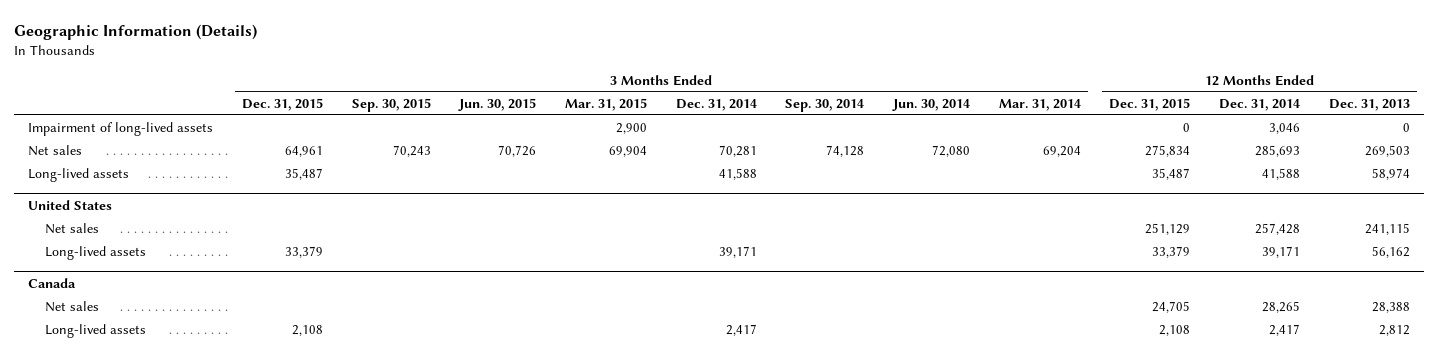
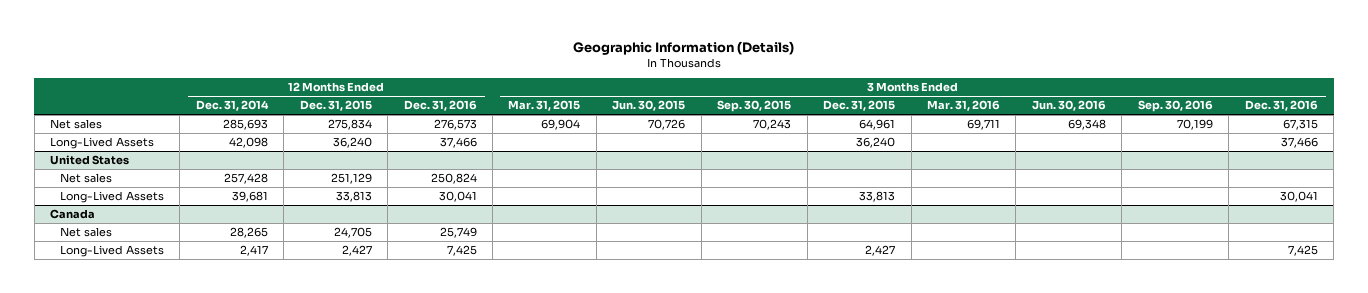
- | 3 Months Ended Dec. 31, 2015 | 3 Months Ended Sep. 30, 2015 | 3 Months Ended Jun. 30, 2015 | 3 Months Ended Mar. 31, 2015 | 3 Months Ended Dec. 31, 2014 | 3 Months Ended Sep. 30, 2014 | 3 Months Ended Jun. 30, 2014 | 3 Months Ended Mar. 31, 2014 | 12 Months Ended Dec. 31, 2015 | 12 Months Ended Dec. 31, 2014 | 12 Months Ended Dec. 31, 2013
+ | 12 Months Ended Dec. 31, 2014 | 12 Months Ended Dec. 31, 2015 | 12 Months Ended Dec. 31, 2016 | 3 Months Ended Mar. 31, 2015 | 3 Months Ended Jun. 30, 2015 | 3 Months Ended Sep. 30, 2015 | 3 Months Ended Dec. 31, 2015 | 3 Months Ended Mar. 31, 2016 | 3 Months Ended Jun. 30, 2016 | 3 Months Ended Sep. 30, 2016 | 3 Months Ended Dec. 31, 2016
- Impairment of long-lived assets | | | | 2,900 | | | | | 0 | 3,046 | 0
- Long-lived assets | 35,487 | | | | 41,588 | | | | 35,487 | 41,588 | 58,974
+ Long-Lived Assets | 42,098 | 36,240 | 37,466 | | | | 36,240 | | | | 37,466
@ United States
- Long-lived assets | 33,379 | | | | 39,171 | | | | 33,379 | 39,171 | 56,162
+ Long-Lived Assets | 39,681 | 33,813 | 30,041 | | | | 33,813 | | | | 30,041
@ Canada
- Long-lived assets | 2,108 | | | | 2,417 | | | | 2,108 | 2,417 | 2,812
+ Long-Lived Assets | 2,417 | 2,427 | 7,425 | | | | 2,427 | | | | 7,425

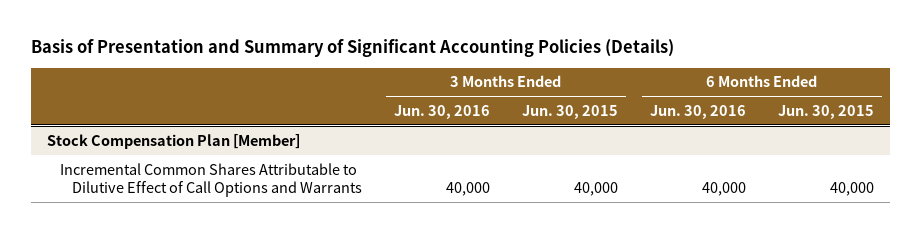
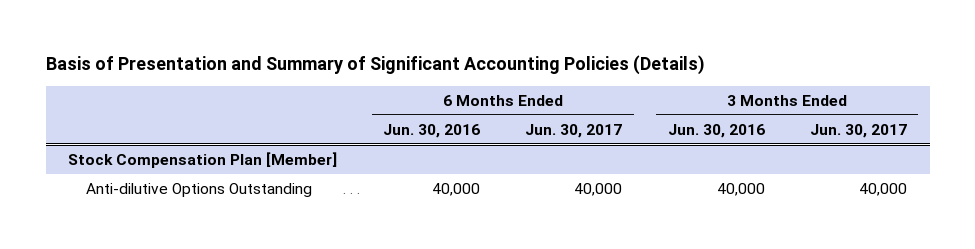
- | 3 Months Ended Jun. 30, 2016 | 3 Months Ended Jun. 30, 2015 | 6 Months Ended Jun. 30, 2016 | 6 Months Ended Jun. 30, 2015
+ | 6 Months Ended Jun. 30, 2016 | 6 Months Ended Jun. 30, 2017 | 3 Months Ended Jun. 30, 2016 | 3 Months Ended Jun. 30, 2017
@ Stock Compensation Plan [Member]
- Incremental Common Shares Attributable to Dilutive Effect of Call Options and Warrants | 40,000 | 40,000 | 40,000 | 40,000
+ Anti-dilutive Options Outstanding | 40,000 | 40,000 | 40,000 | 40,000

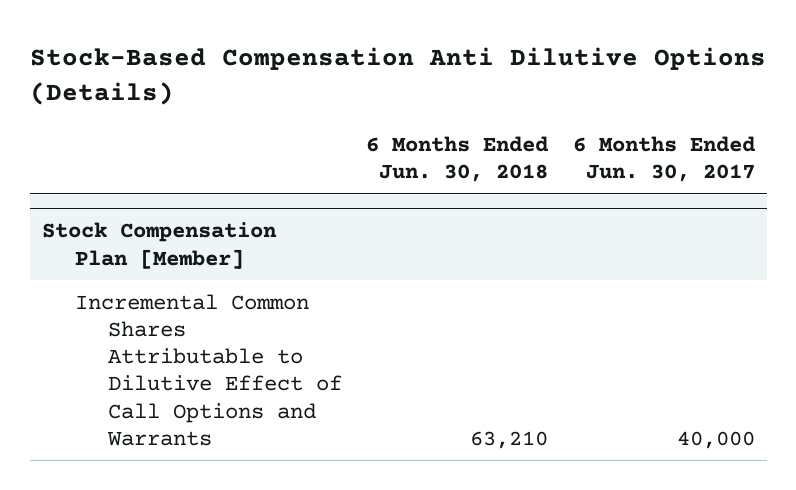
- Basis of Presentation and Summary of Significant Accounting Policies (Details)
+ Stock-Based Compensation Anti Dilutive Options (Details)
- | 6 Months Ended Jun. 30, 2016 | 6 Months Ended Jun. 30, 2017 | 3 Months Ended Jun. 30, 2016 | 3 Months Ended Jun. 30, 2017
+ | 6 Months Ended Jun. 30, 2018 | 6 Months Ended Jun. 30, 2017
@ Stock Compensation Plan [Member]
- Anti-dilutive Options Outstanding | 40,000 | 40,000 | 40,000 | 40,000
+ Incremental Common Shares Attributable to Dilutive Effect of Call Options and Warrants | 63,210 | 40,000

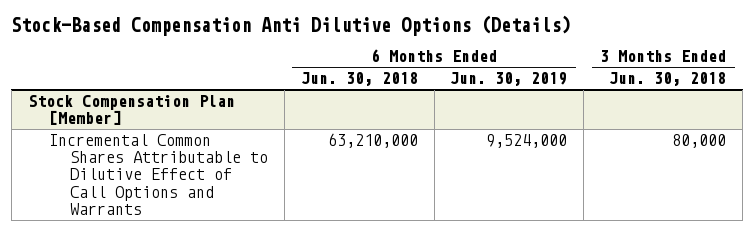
- | 6 Months Ended Jun. 30, 2018 | 6 Months Ended Jun. 30, 2017
+ | 6 Months Ended Jun. 30, 2018 | 6 Months Ended Jun. 30, 2019 | 3 Months Ended Jun. 30, 2018
@ Stock Compensation Plan [Member]
- Incremental Common Shares Attributable to Dilutive Effect of Call Options and Warrants | 63,210 | 40,000
+ Incremental Common Shares Attributable to Dilutive Effect of Call Options and Warrants | 63,210,000 | 9,524,000 | 80,000

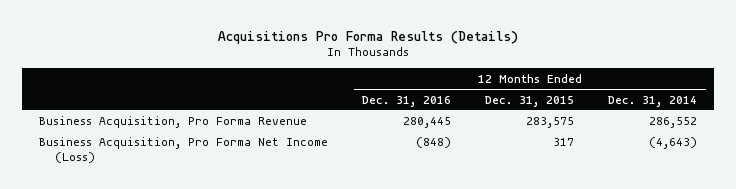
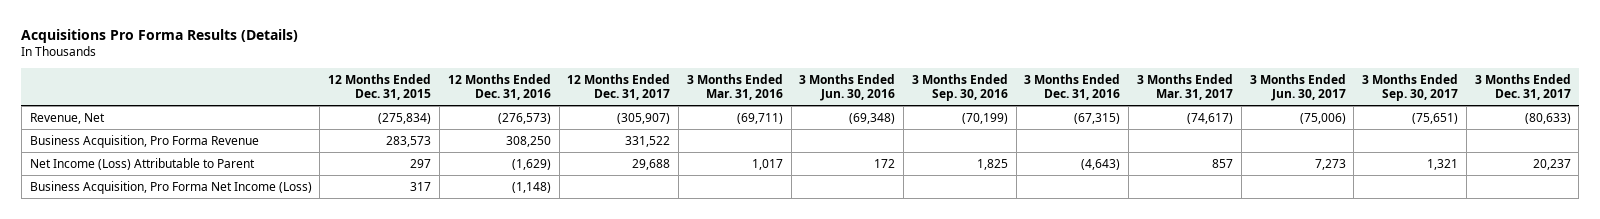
- | 12 Months Ended Dec. 31, 2016 | 12 Months Ended Dec. 31, 2015 | 12 Months Ended Dec. 31, 2014
+ | 12 Months Ended Dec. 31, 2015 | 12 Months Ended Dec. 31, 2016 | 12 Months Ended Dec. 31, 2017 | 3 Months Ended Mar. 31, 2016 | 3 Months Ended Jun. 30, 2016 | 3 Months Ended Sep. 30, 2016 | 3 Months Ended Dec. 31, 2016 | 3 Months Ended Mar. 31, 2017 | 3 Months Ended Jun. 30, 2017 | 3 Months Ended Sep. 30, 2017 | 3 Months Ended Dec. 31, 2017
- Business Acquisition, Pro Forma Revenue | 280,445 | 283,575 | 286,552
- Business Acquisition, Pro Forma Net Income (Loss) | (848) | 317 | (4,643)
+ Revenue, Net | (275,834) | (276,573) | (305,907) | (69,711) | (69,348) | (70,199) | (67,315) | (74,617) | (75,006) | (75,651) | (80,633)
+ Business Acquisition, Pro Forma Revenue | 283,573 | 308,250 | 331,522 | | | | | | | |
+ Net Income (Loss) Attributable to Parent | 297 | (1,629) | 29,688 | 1,017 | 172 | 1,825 | (4,643) | 857 | 7,273 | 1,321 | 20,237
+ Business Acquisition, Pro Forma Net Income (Loss) | 317 | (1,148) | | | | | | | | |

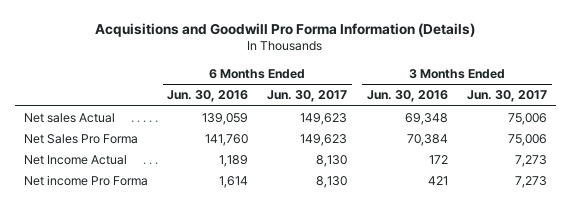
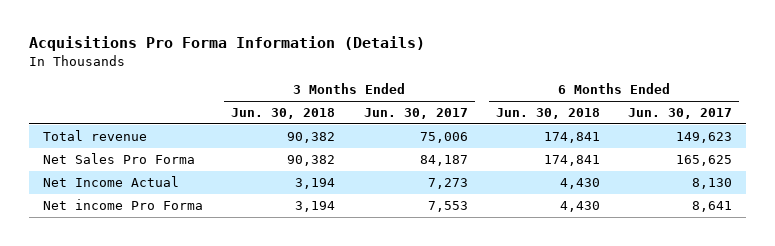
- Acquisitions and Goodwill Pro Forma Information (Details)
+ Acquisitions Pro Forma Information (Details)
- | 6 Months Ended Jun. 30, 2016 | 6 Months Ended Jun. 30, 2017 | 3 Months Ended Jun. 30, 2016 | 3 Months Ended Jun. 30, 2017
+ | 3 Months Ended Jun. 30, 2018 | 3 Months Ended Jun. 30, 2017 | 6 Months Ended Jun. 30, 2018 | 6 Months Ended Jun. 30, 2017
- Net sales Actual | 139,059 | 149,623 | 69,348 | 75,006
- Net Sales Pro Forma | 141,760 | 149,623 | 70,384 | 75,006
+ Total revenue | 90,382 | 75,006 | 174,841 | 149,623
+ Net Sales Pro Forma | 90,382 | 84,187 | 174,841 | 165,625
- Net income Pro Forma | 1,614 | 8,130 | 421 | 7,273
+ Net income Pro Forma | 3,194 | 7,553 | 4,430 | 8,641

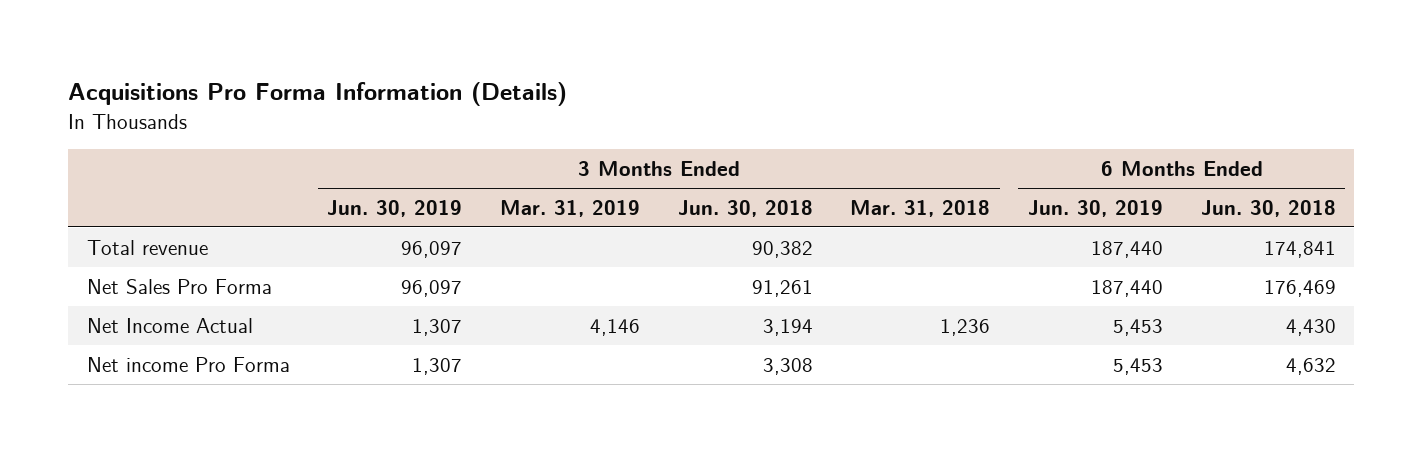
- | 3 Months Ended Jun. 30, 2018 | 3 Months Ended Jun. 30, 2017 | 6 Months Ended Jun. 30, 2018 | 6 Months Ended Jun. 30, 2017
+ | 3 Months Ended Jun. 30, 2019 | 3 Months Ended Mar. 31, 2019 | 3 Months Ended Jun. 30, 2018 | 3 Months Ended Mar. 31, 2018 | 6 Months Ended Jun. 30, 2019 | 6 Months Ended Jun. 30, 2018
- Net Sales Pro Forma | 90,382 | 84,187 | 174,841 | 165,625
+ Net Sales Pro Forma | 96,097 | | 91,261 | | 187,440 | 176,469
- Net income Pro Forma | 3,194 | 7,553 | 4,430 | 8,641
+ Net income Pro Forma | 1,307 | | 3,308 | | 5,453 | 4,632

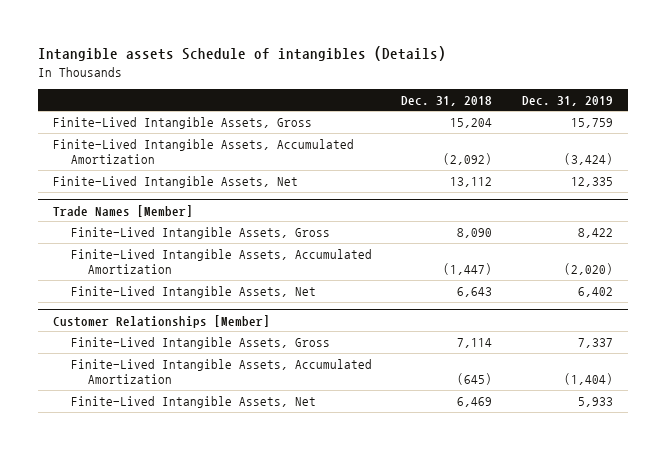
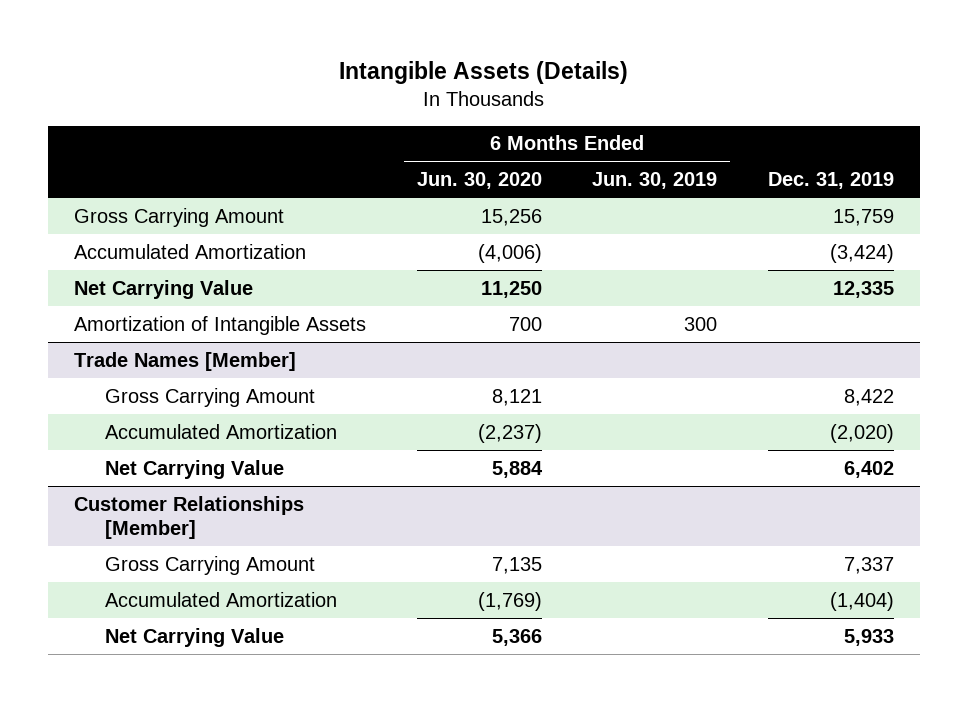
- Intangible assets Schedule of intangibles (Details)
+ Intangible Assets (Details)
- | Dec. 31, 2018 | Dec. 31, 2019
+ | 6 Months Ended Jun. 30, 2020 | 6 Months Ended Jun. 30, 2019 | Dec. 31, 2019
- Finite-Lived Intangible Assets, Gross | 15,204 | 15,759
- Finite-Lived Intangible Assets, Accumulated Amortization | (2,092) | (3,424)
- Finite-Lived Intangible Assets, Net | 13,112 | 12,335
+ Gross Carrying Amount | 15,256 | | 15,759
+ Accumulated Amortization | (4,006) | | (3,424)
+ Net Carrying Value | 11,250 | | 12,335
+ Amortization of Intangible Assets | 700 | 300 |
@ Trade Names [Member]
- Finite-Lived Intangible Assets, Gross | 8,090 | 8,422
- Finite-Lived Intangible Assets, Accumulated Amortization | (1,447) | (2,020)
- Finite-Lived Intangible Assets, Net | 6,643 | 6,402
+ Gross Carrying Amount | 8,121 | | 8,422
+ Accumulated Amortization | (2,237) | | (2,020)
+ Net Carrying Value | 5,884 | | 6,402
@ Customer Relationships [Member]
- Finite-Lived Intangible Assets, Gross | 7,114 | 7,337
- Finite-Lived Intangible Assets, Accumulated Amortization | (645) | (1,404)
- Finite-Lived Intangible Assets, Net | 6,469 | 5,933
+ Gross Carrying Amount | 7,135 | | 7,337
+ Accumulated Amortization | (1,769) | | (1,404)
+ Net Carrying Value | 5,366 | | 5,933

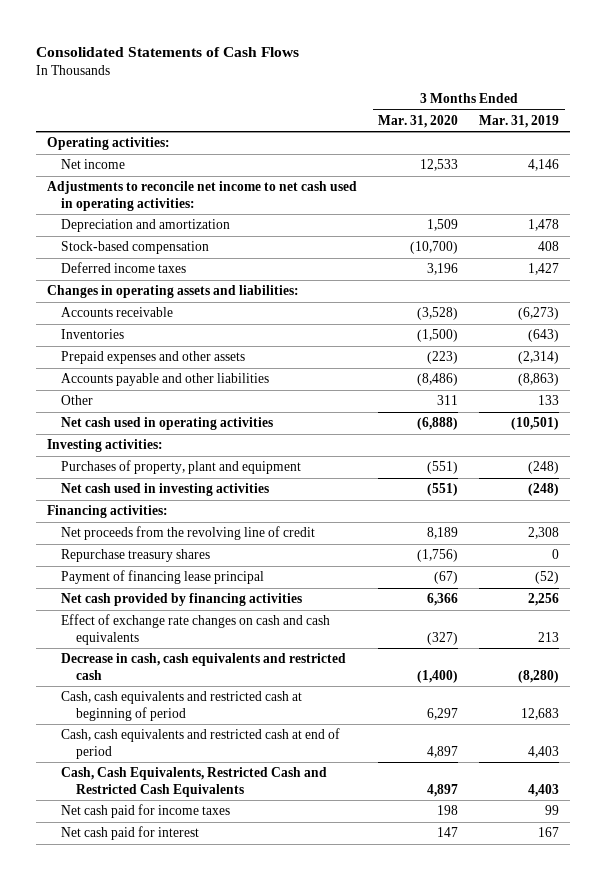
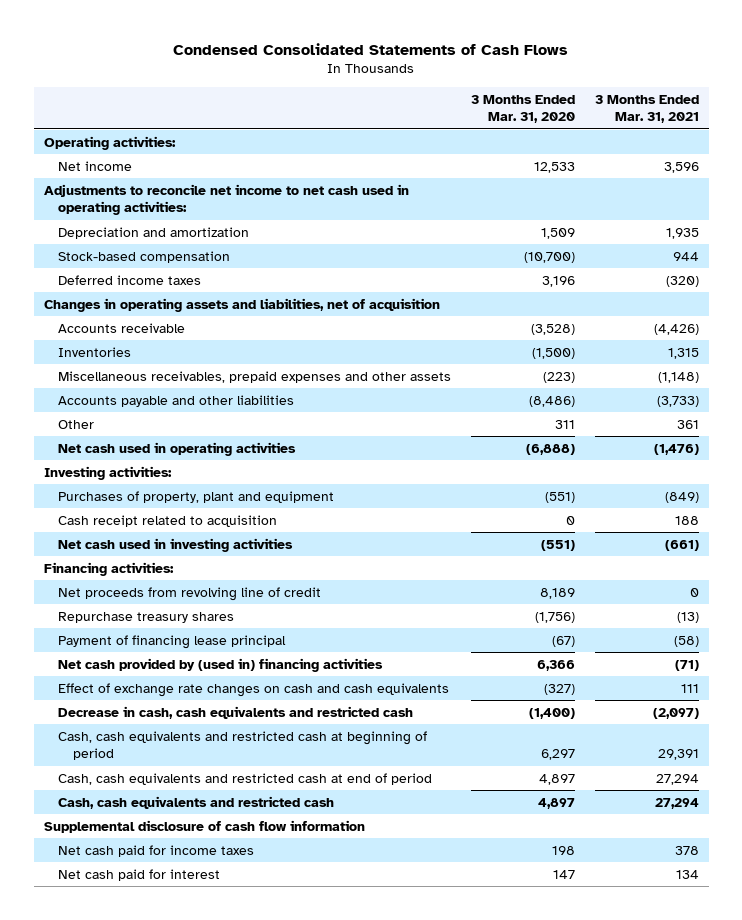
- Consolidated Statements of Cash Flows
+ Condensed Consolidated Statements of Cash Flows
- | 3 Months Ended Mar. 31, 2020 | 3 Months Ended Mar. 31, 2019
+ | 3 Months Ended Mar. 31, 2020 | 3 Months Ended Mar. 31, 2021
- Changes in operating assets and liabilities:
+ Changes in operating assets and liabilities, net of acquisition
- Prepaid expenses and other assets | (223) | (2,314)
+ Miscellaneous receivables, prepaid expenses and other assets | (223) | (1,148)
+ Cash receipt related to acquisition | 0 | 188
- Net proceeds from the revolving line of credit | 8,189 | 2,308
+ Net proceeds from revolving line of credit | 8,189 | 0
- Net cash provided by financing activities | 6,366 | 2,256
+ Net cash provided by (used in) financing activities | 6,366 | (71)
- Cash, Cash Equivalents, Restricted Cash and Restricted Cash Equivalents | 4,897 | 4,403
+ Cash, cash equivalents and restricted cash | 4,897 | 27,294
+ Supplemental disclosure of cash flow information

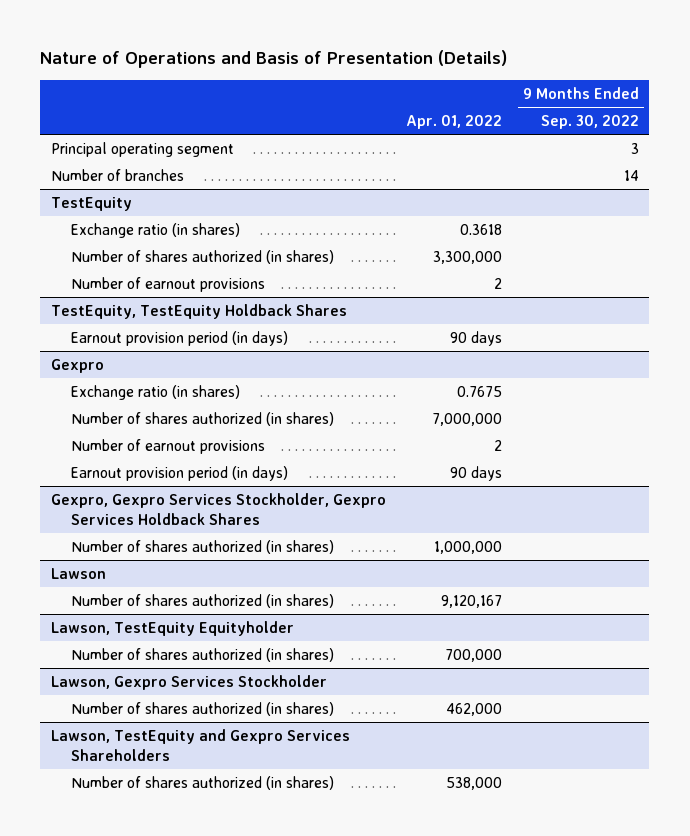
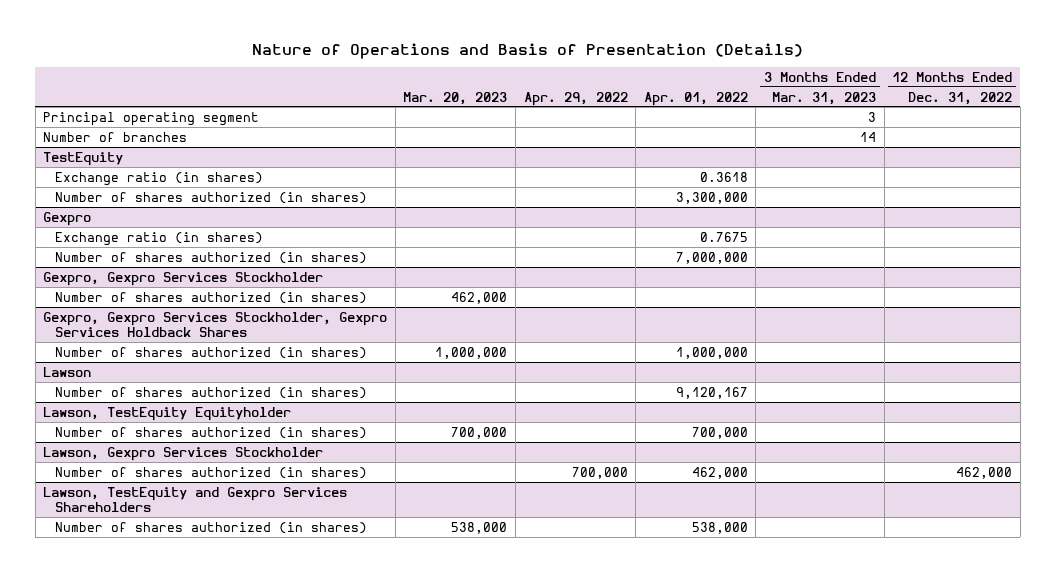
- | Apr. 01, 2022 | 9 Months Ended Sep. 30, 2022
+ | Mar. 20, 2023 | Apr. 29, 2022 | Apr. 01, 2022 | 3 Months Ended Mar. 31, 2023 | 12 Months Ended Dec. 31, 2022
@ TestEquity
- Number of earnout provisions | 2 |
- TestEquity, TestEquity Holdback Shares
- Earnout provision period (in days) | 90 days |
@ Gexpro
- Number of earnout provisions | 2 |
- Earnout provision period (in days) | 90 days |
+ Gexpro, Gexpro Services Stockholder
+ Number of shares authorized (in shares) | 462,000 | | | |

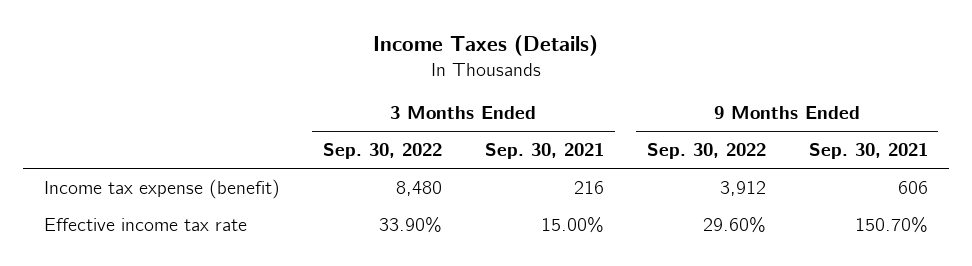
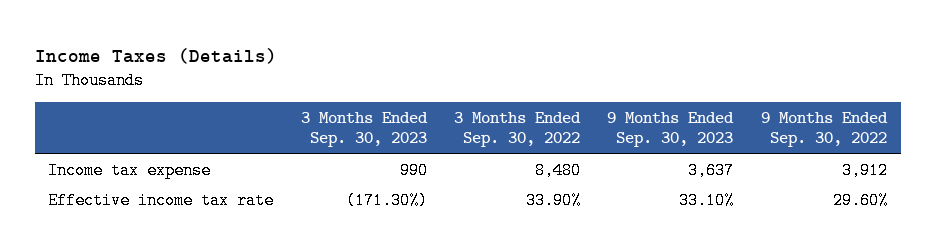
- | 3 Months Ended Sep. 30, 2022 | 3 Months Ended Sep. 30, 2021 | 9 Months Ended Sep. 30, 2022 | 9 Months Ended Sep. 30, 2021
+ | 3 Months Ended Sep. 30, 2023 | 3 Months Ended Sep. 30, 2022 | 9 Months Ended Sep. 30, 2023 | 9 Months Ended Sep. 30, 2022
- Income tax expense (benefit) | 8,480 | 216 | 3,912 | 606
+ Income tax expense | 990 | 8,480 | 3,637 | 3,912

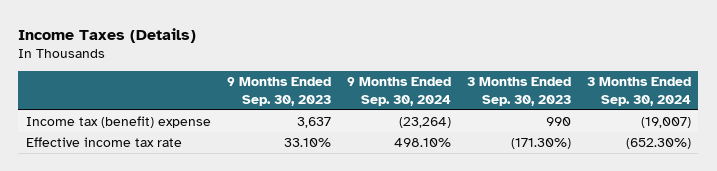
- | 3 Months Ended Sep. 30, 2023 | 3 Months Ended Sep. 30, 2022 | 9 Months Ended Sep. 30, 2023 | 9 Months Ended Sep. 30, 2022
+ | 9 Months Ended Sep. 30, 2023 | 9 Months Ended Sep. 30, 2024 | 3 Months Ended Sep. 30, 2023 | 3 Months Ended Sep. 30, 2024
- Income tax expense | 990 | 8,480 | 3,637 | 3,912
+ Income tax (benefit) expense | 3,637 | (23,264) | 990 | (19,007)

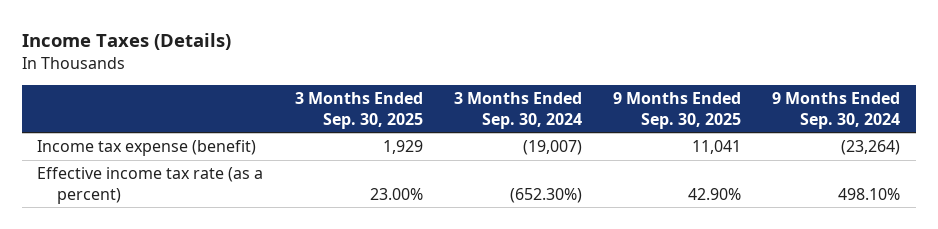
- | 9 Months Ended Sep. 30, 2023 | 9 Months Ended Sep. 30, 2024 | 3 Months Ended Sep. 30, 2023 | 3 Months Ended Sep. 30, 2024
+ | 3 Months Ended Sep. 30, 2025 | 3 Months Ended Sep. 30, 2024 | 9 Months Ended Sep. 30, 2025 | 9 Months Ended Sep. 30, 2024
- Income tax (benefit) expense | 3,637 | (23,264) | 990 | (19,007)
- Effective income tax rate | 33.10% | 498.10% | (171.30%) | (652.30%)
+ Income tax expense (benefit) | 1,929 | (19,007) | 11,041 | (23,264)
+ Effective income tax rate (as a percent) | 23.00% | (652.30%) | 42.90% | 498.10%

